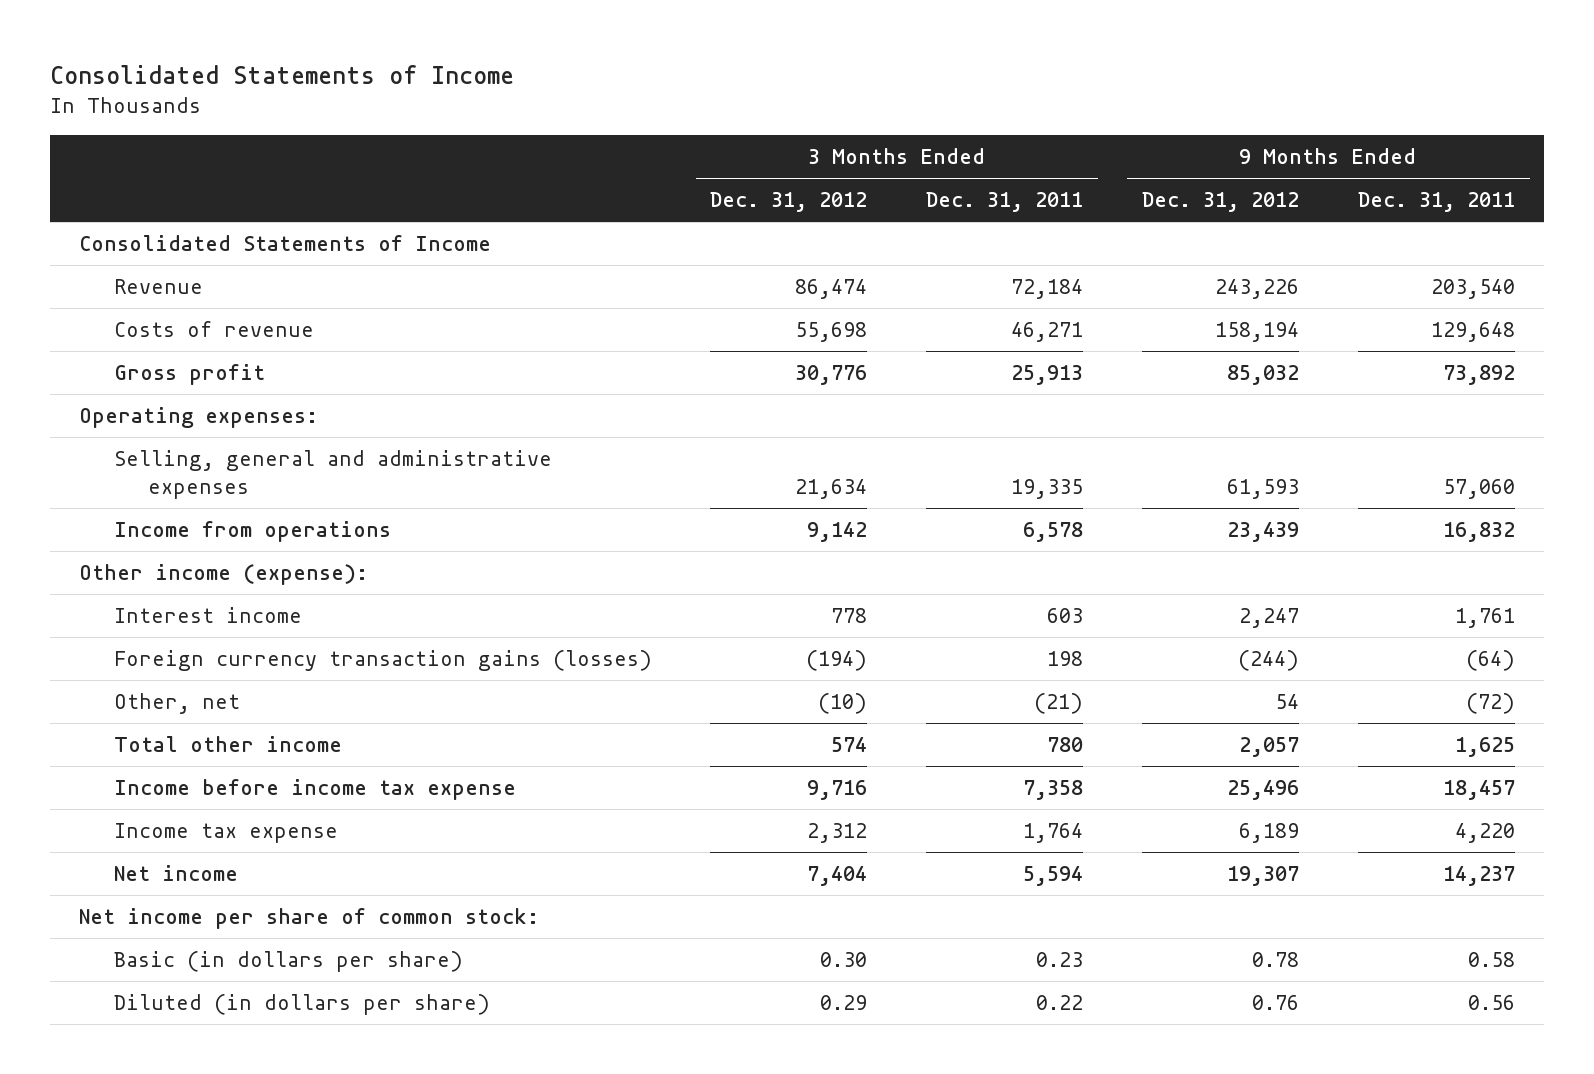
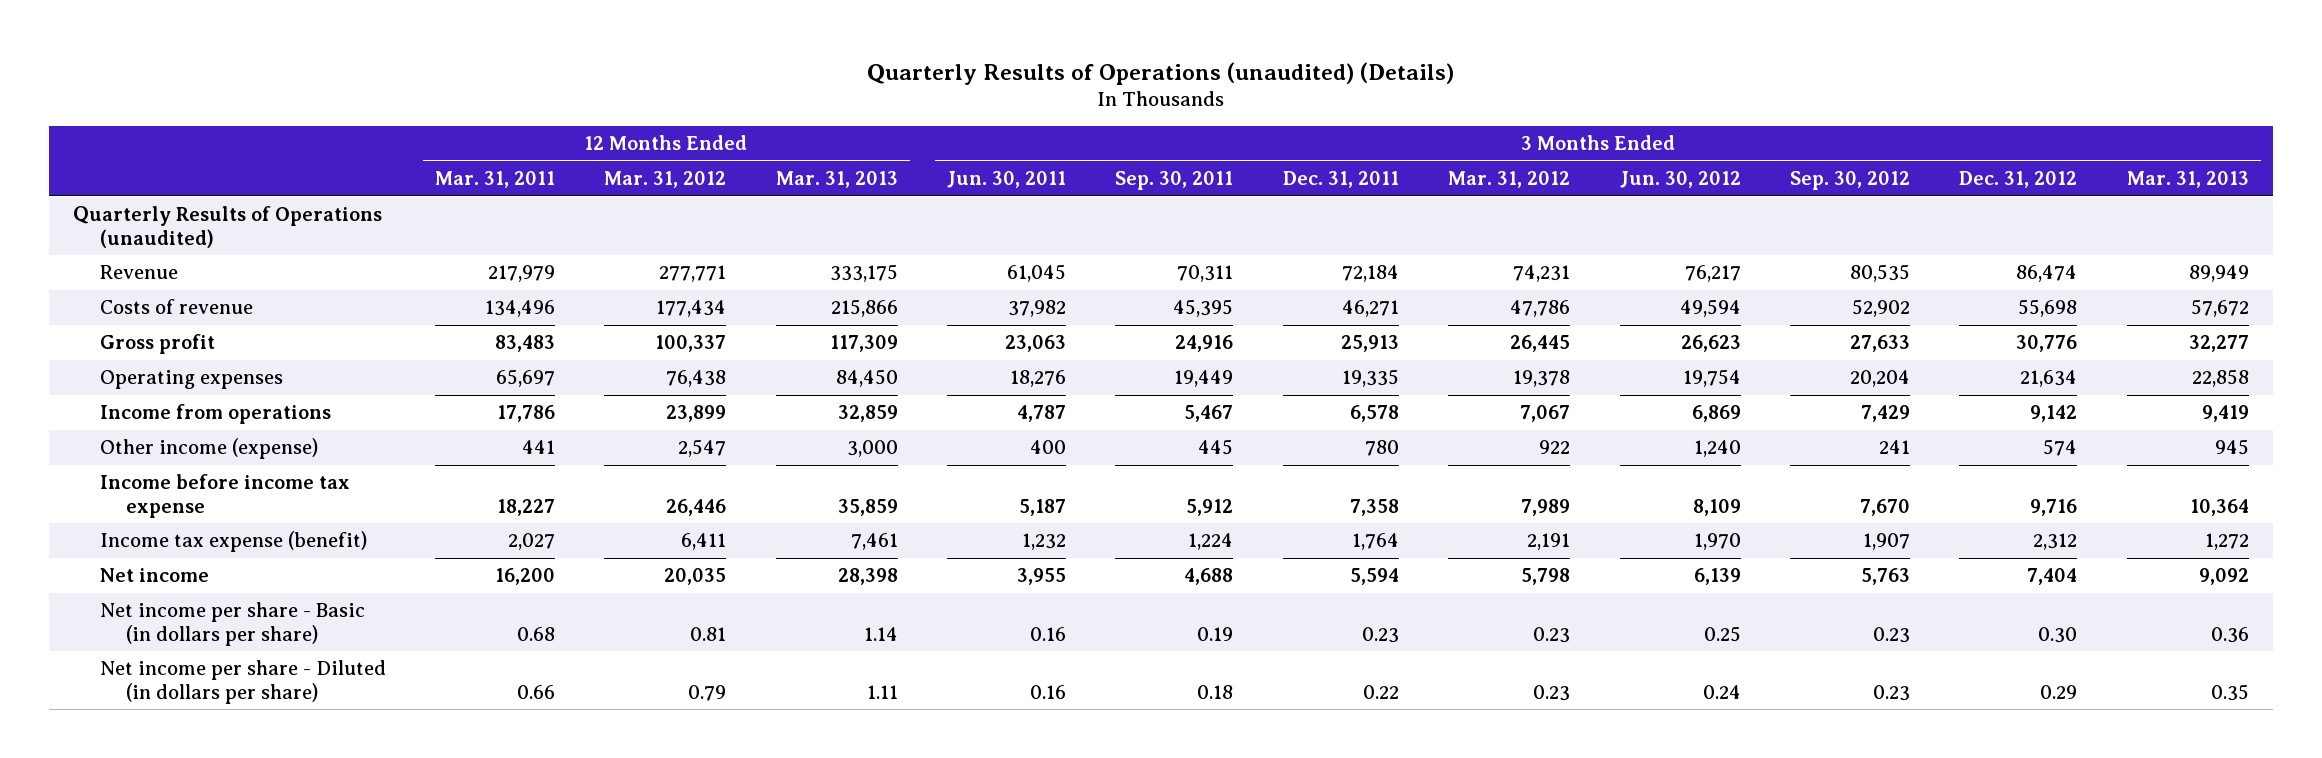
- Consolidated Statements of Income
+ Quarterly Results of Operations (unaudited) (Details)
- | 3 Months Ended Dec. 31, 2012 | 3 Months Ended Dec. 31, 2011 | 9 Months Ended Dec. 31, 2012 | 9 Months Ended Dec. 31, 2011
+ | 12 Months Ended Mar. 31, 2011 | 12 Months Ended Mar. 31, 2012 | 12 Months Ended Mar. 31, 2013 | 3 Months Ended Jun. 30, 2011 | 3 Months Ended Sep. 30, 2011 | 3 Months Ended Dec. 31, 2011 | 3 Months Ended Mar. 31, 2012 | 3 Months Ended Jun. 30, 2012 | 3 Months Ended Sep. 30, 2012 | 3 Months Ended Dec. 31, 2012 | 3 Months Ended Mar. 31, 2013
- Consolidated Statements of Income
+ Quarterly Results of Operations (unaudited)
- Operating expenses:
- Selling, general and administrative expenses | 21,634 | 19,335 | 61,593 | 57,060
+ Operating expenses | 65,697 | 76,438 | 84,450 | 18,276 | 19,449 | 19,335 | 19,378 | 19,754 | 20,204 | 21,634 | 22,858
- Other income (expense):
- Interest income | 778 | 603 | 2,247 | 1,761
- Foreign currency transaction gains (losses) | (194) | 198 | (244) | (64)
- Other, net | (10) | (21) | 54 | (72)
- Total other income | 574 | 780 | 2,057 | 1,625
+ Other income (expense) | 441 | 2,547 | 3,000 | 400 | 445 | 780 | 922 | 1,240 | 241 | 574 | 945
- Income tax expense | 2,312 | 1,764 | 6,189 | 4,220
+ Income tax expense (benefit) | 2,027 | 6,411 | 7,461 | 1,232 | 1,224 | 1,764 | 2,191 | 1,970 | 1,907 | 2,312 | 1,272
- Net income per share of common stock:
- Basic (in dollars per share) | 0.30 | 0.23 | 0.78 | 0.58
- Diluted (in dollars per share) | 0.29 | 0.22 | 0.76 | 0.56
+ Net income per share - Basic (in dollars per share) | 0.68 | 0.81 | 1.14 | 0.16 | 0.19 | 0.23 | 0.23 | 0.25 | 0.23 | 0.30 | 0.36
+ Net income per share - Diluted (in dollars per share) | 0.66 | 0.79 | 1.11 | 0.16 | 0.18 | 0.22 | 0.23 | 0.24 | 0.23 | 0.29 | 0.35

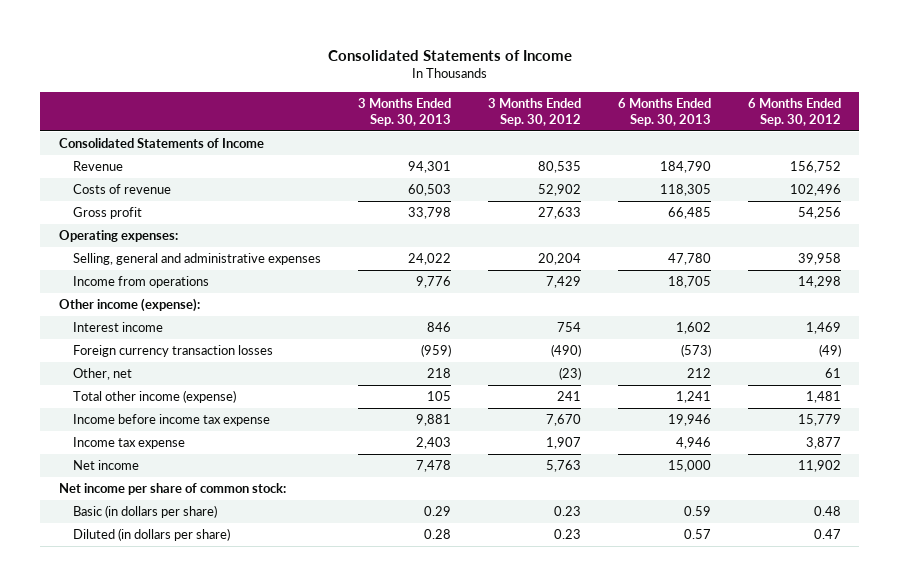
- Quarterly Results of Operations (unaudited) (Details)
+ Consolidated Statements of Income
- | 12 Months Ended Mar. 31, 2011 | 12 Months Ended Mar. 31, 2012 | 12 Months Ended Mar. 31, 2013 | 3 Months Ended Jun. 30, 2011 | 3 Months Ended Sep. 30, 2011 | 3 Months Ended Dec. 31, 2011 | 3 Months Ended Mar. 31, 2012 | 3 Months Ended Jun. 30, 2012 | 3 Months Ended Sep. 30, 2012 | 3 Months Ended Dec. 31, 2012 | 3 Months Ended Mar. 31, 2013
+ | 3 Months Ended Sep. 30, 2013 | 3 Months Ended Sep. 30, 2012 | 6 Months Ended Sep. 30, 2013 | 6 Months Ended Sep. 30, 2012
- Quarterly Results of Operations (unaudited)
+ Consolidated Statements of Income
- Operating expenses | 65,697 | 76,438 | 84,450 | 18,276 | 19,449 | 19,335 | 19,378 | 19,754 | 20,204 | 21,634 | 22,858
+ Operating expenses:
+ Selling, general and administrative expenses | 24,022 | 20,204 | 47,780 | 39,958
- Other income (expense) | 441 | 2,547 | 3,000 | 400 | 445 | 780 | 922 | 1,240 | 241 | 574 | 945
+ Other income (expense):
+ Interest income | 846 | 754 | 1,602 | 1,469
+ Foreign currency transaction losses | (959) | (490) | (573) | (49)
+ Other, net | 218 | (23) | 212 | 61
+ Total other income (expense) | 105 | 241 | 1,241 | 1,481
- Income tax expense (benefit) | 2,027 | 6,411 | 7,461 | 1,232 | 1,224 | 1,764 | 2,191 | 1,970 | 1,907 | 2,312 | 1,272
+ Income tax expense | 2,403 | 1,907 | 4,946 | 3,877
- Net income per share - Basic (in dollars per share) | 0.68 | 0.81 | 1.14 | 0.16 | 0.19 | 0.23 | 0.23 | 0.25 | 0.23 | 0.30 | 0.36
- Net income per share - Diluted (in dollars per share) | 0.66 | 0.79 | 1.11 | 0.16 | 0.18 | 0.22 | 0.23 | 0.24 | 0.23 | 0.29 | 0.35
+ Net income per share of common stock:
+ Basic (in dollars per share) | 0.29 | 0.23 | 0.59 | 0.48
+ Diluted (in dollars per share) | 0.28 | 0.23 | 0.57 | 0.47

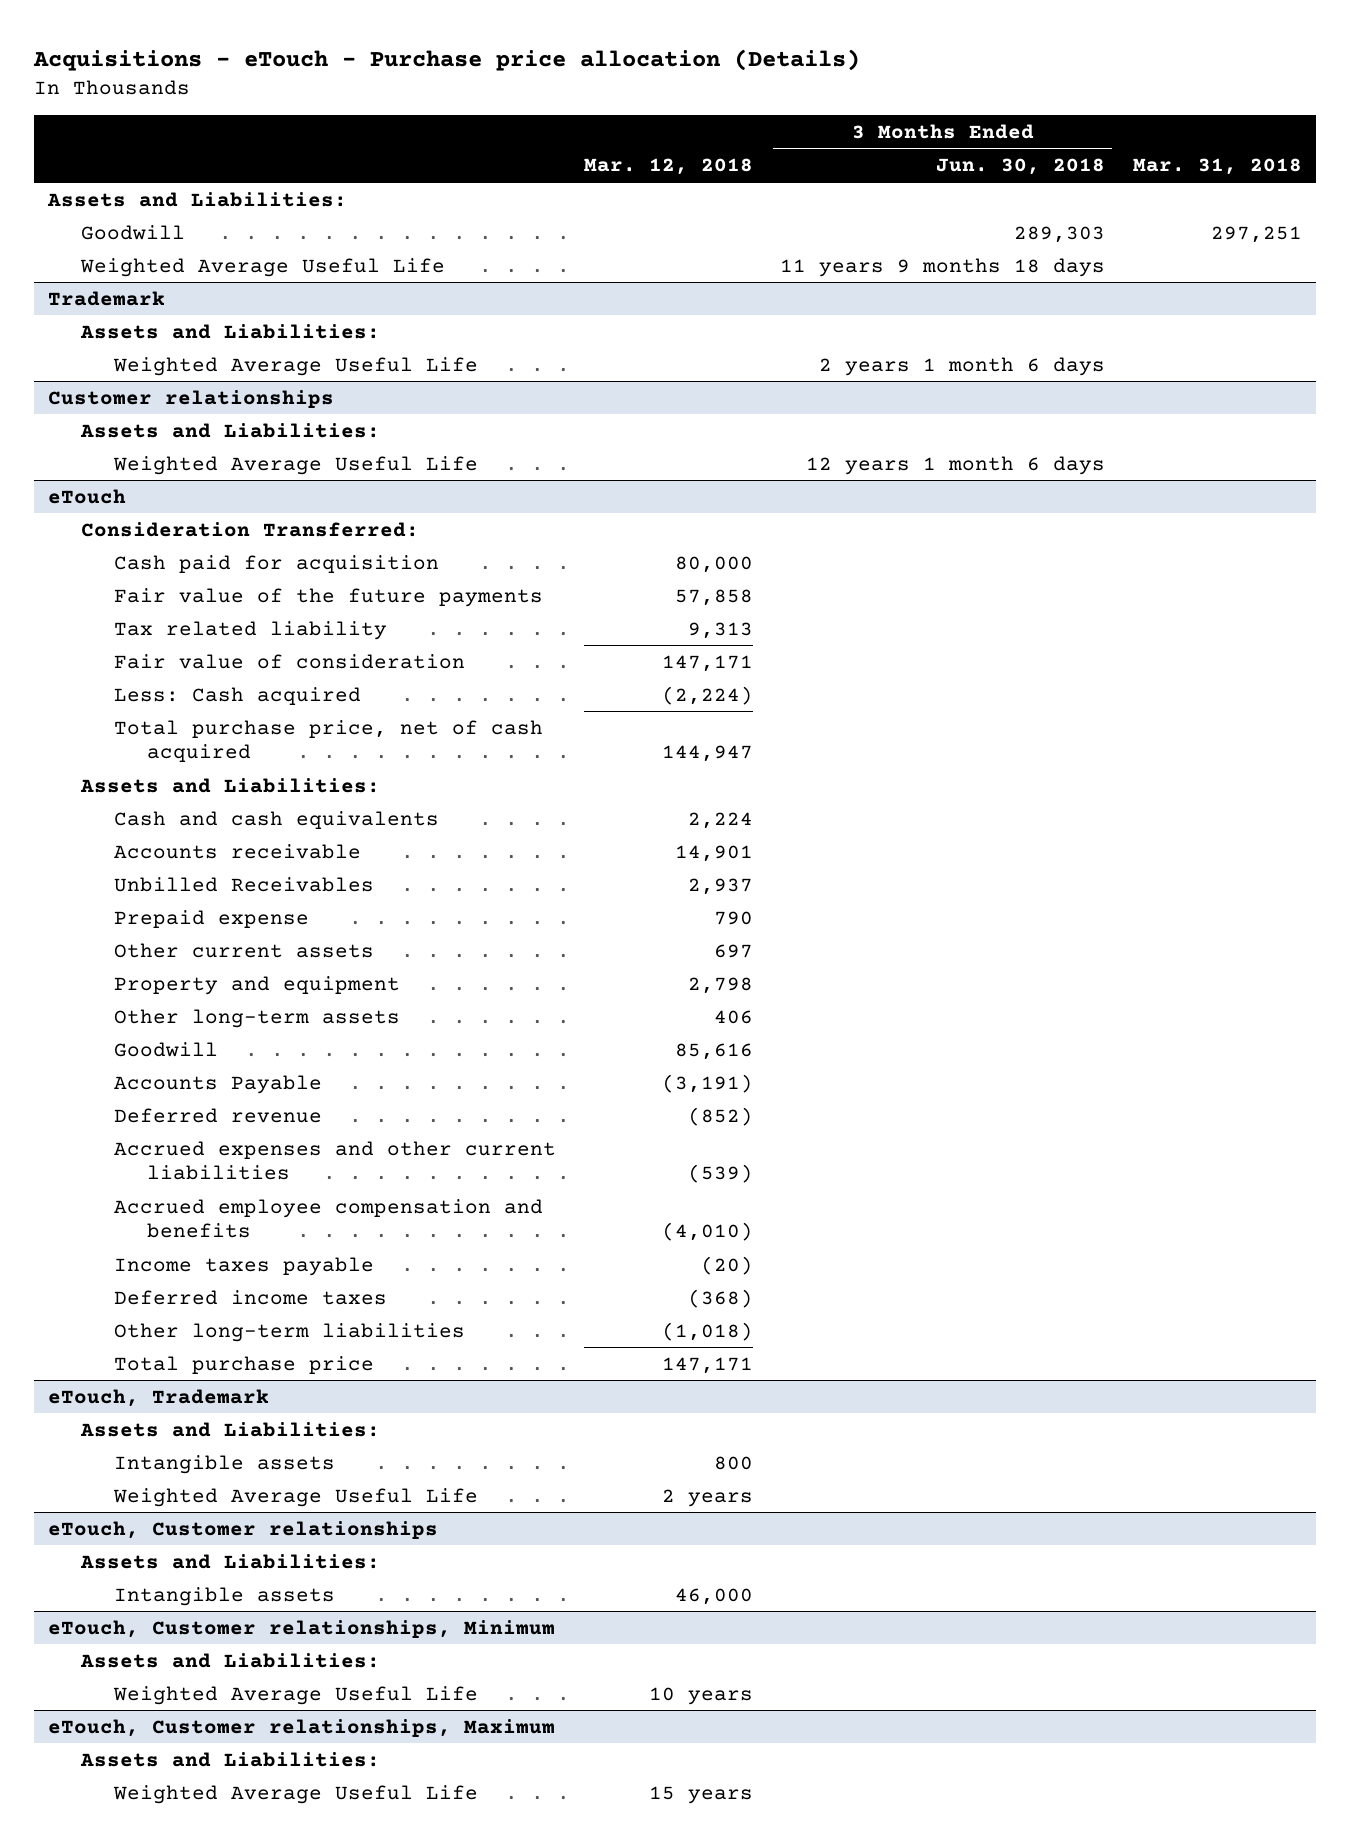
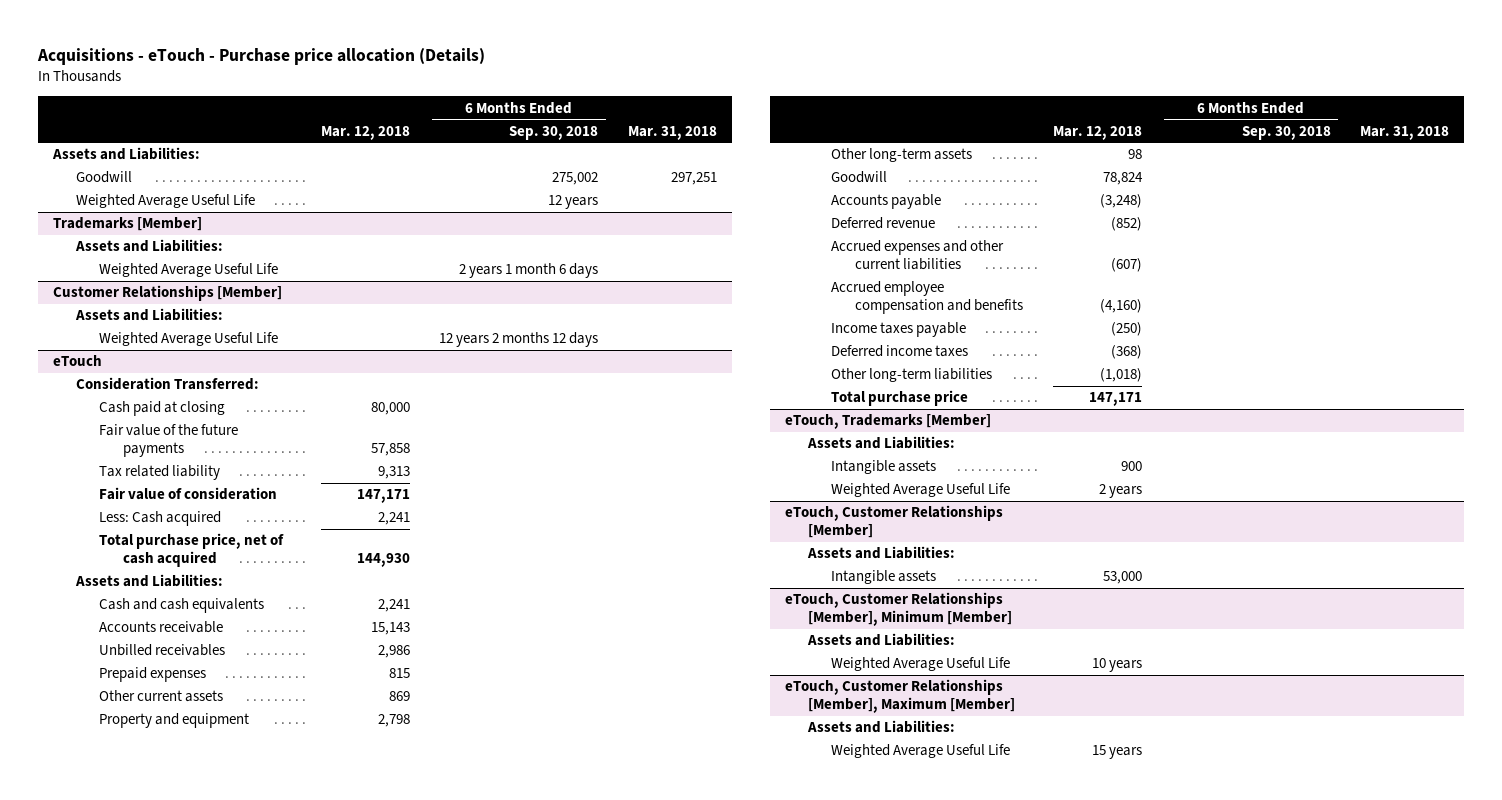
- | Mar. 12, 2018 | 3 Months Ended Jun. 30, 2018 | Mar. 31, 2018
+ | Mar. 12, 2018 | 6 Months Ended Sep. 30, 2018 | Mar. 31, 2018
- Trademark
+ Trademarks [Member]
- Customer relationships
+ Customer Relationships [Member]
@ eTouch
- Cash paid for acquisition | 80,000 | |
+ Cash paid at closing | 80,000 | |
- Less: Cash acquired | (2,224) | |
- Total purchase price, net of cash acquired | 144,947 | |
+ Less: Cash acquired | 2,241 | |
+ Total purchase price, net of cash acquired | 144,930 | |
- Cash and cash equivalents | 2,224 | |
- Accounts receivable | 14,901 | |
- Unbilled Receivables | 2,937 | |
- Prepaid expense | 790 | |
- Other current assets | 697 | |
+ Cash and cash equivalents | 2,241 | |
+ Accounts receivable | 15,143 | |
+ Unbilled receivables | 2,986 | |
+ Prepaid expenses | 815 | |
+ Other current assets | 869 | |
- Other long-term assets | 406 | |
- Goodwill | 85,616 | |
- Accounts Payable | (3,191) | |
+ Other long-term assets | 98 | |
+ Goodwill | 78,824 | |
+ Accounts payable | (3,248) | |
- Accrued expenses and other current liabilities | (539) | |
- Accrued employee compensation and benefits | (4,010) | |
- Income taxes payable | (20) | |
+ Accrued expenses and other current liabilities | (607) | |
+ Accrued employee compensation and benefits | (4,160) | |
+ Income taxes payable | (250) | |
- eTouch, Trademark
+ eTouch, Trademarks [Member]
- Intangible assets | 800 | |
+ Intangible assets | 900 | |
- eTouch, Customer relationships
+ eTouch, Customer Relationships [Member]
- Intangible assets | 46,000 | |
- eTouch, Customer relationships, Minimum
+ Intangible assets | 53,000 | |
+ eTouch, Customer Relationships [Member], Minimum [Member]
- eTouch, Customer relationships, Maximum
+ eTouch, Customer Relationships [Member], Maximum [Member]

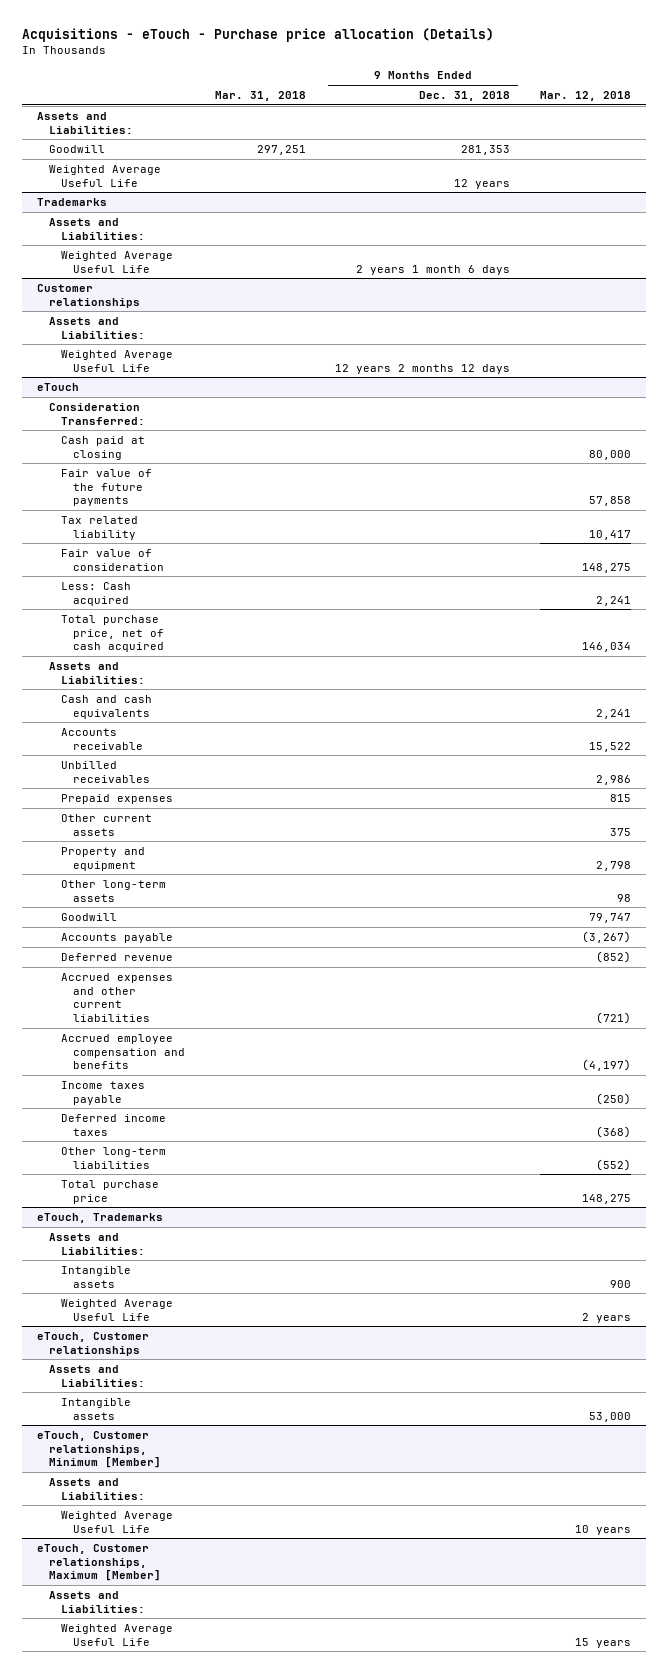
- | Mar. 12, 2018 | 6 Months Ended Sep. 30, 2018 | Mar. 31, 2018
+ | Mar. 31, 2018 | 9 Months Ended Dec. 31, 2018 | Mar. 12, 2018
- Trademarks [Member]
+ Trademarks
- Customer Relationships [Member]
+ Customer relationships
@ eTouch
- Tax related liability | 9,313 | |
- Fair value of consideration | 147,171 | |
+ Tax related liability | | | 10,417
+ Fair value of consideration | | | 148,275
- Total purchase price, net of cash acquired | 144,930 | |
+ Total purchase price, net of cash acquired | | | 146,034
- Accounts receivable | 15,143 | |
+ Accounts receivable | | | 15,522
- Other current assets | 869 | |
+ Other current assets | | | 375
- Goodwill | 78,824 | |
- Accounts payable | (3,248) | |
+ Goodwill | | | 79,747
+ Accounts payable | | | (3,267)
- Accrued expenses and other current liabilities | (607) | |
- Accrued employee compensation and benefits | (4,160) | |
+ Accrued expenses and other current liabilities | | | (721)
+ Accrued employee compensation and benefits | | | (4,197)
- Other long-term liabilities | (1,018) | |
- Total purchase price | 147,171 | |
- eTouch, Trademarks [Member]
@ eTouch
+ Other long-term liabilities | | | (552)
+ Total purchase price | | | 148,275
+ eTouch, Trademarks
- eTouch, Customer Relationships [Member]
+ eTouch, Customer relationships
- eTouch, Customer Relationships [Member], Minimum [Member]
+ eTouch, Customer relationships, Minimum [Member]
- eTouch, Customer Relationships [Member], Maximum [Member]
+ eTouch, Customer relationships, Maximum [Member]

